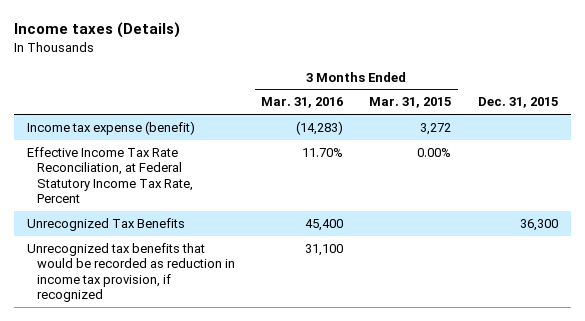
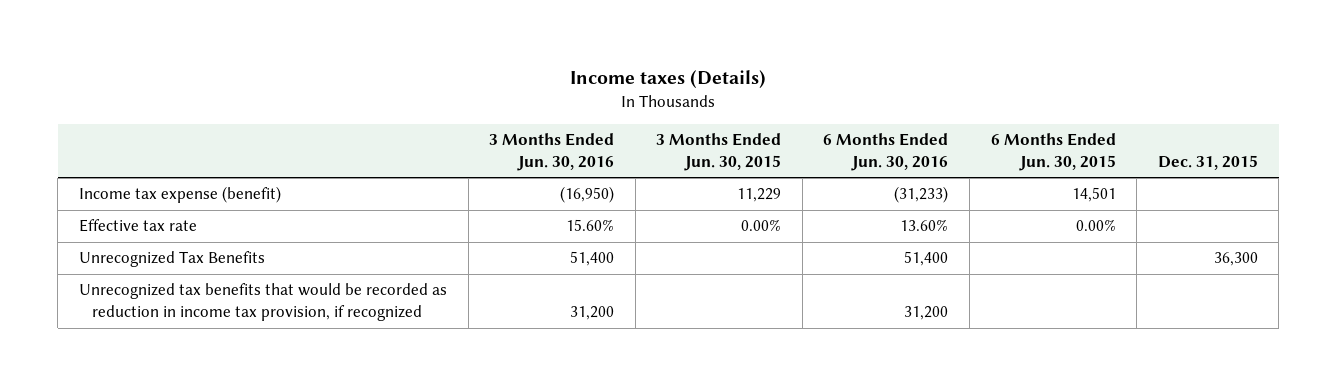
- | 3 Months Ended Mar. 31, 2016 | 3 Months Ended Mar. 31, 2015 | Dec. 31, 2015
+ | 3 Months Ended Jun. 30, 2016 | 3 Months Ended Jun. 30, 2015 | 6 Months Ended Jun. 30, 2016 | 6 Months Ended Jun. 30, 2015 | Dec. 31, 2015
- Effective Income Tax Rate Reconciliation, at Federal Statutory Income Tax Rate, Percent | 11.70% | 0.00% |
+ Effective tax rate | 15.60% | 0.00% | 13.60% | 0.00% |

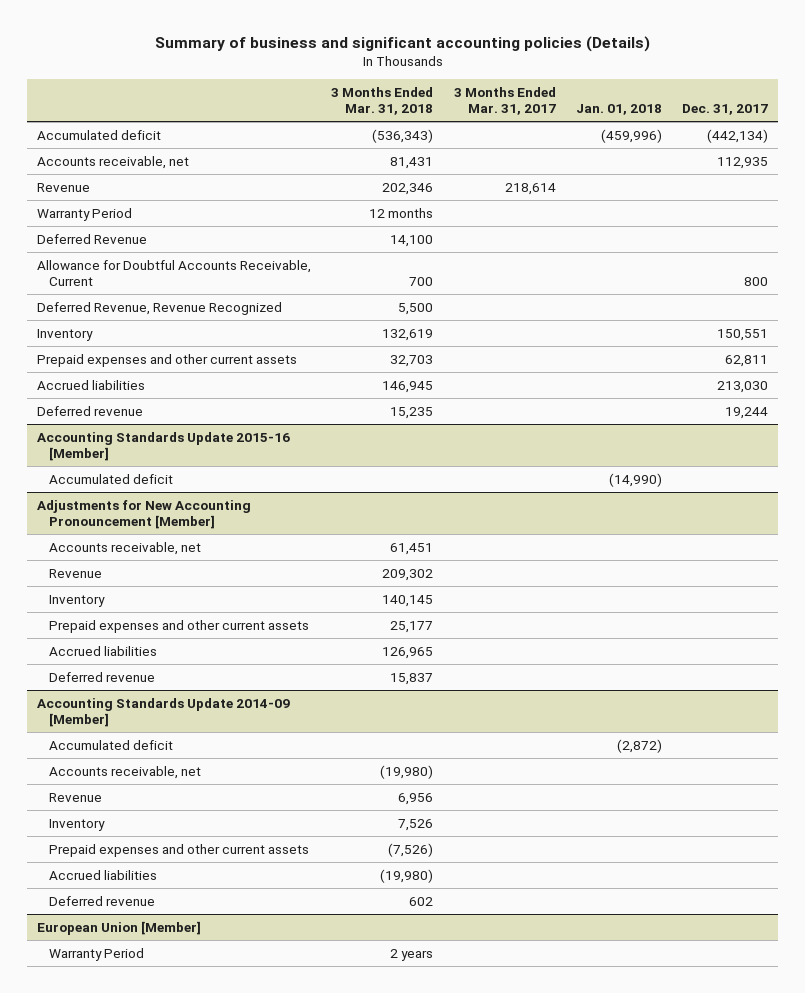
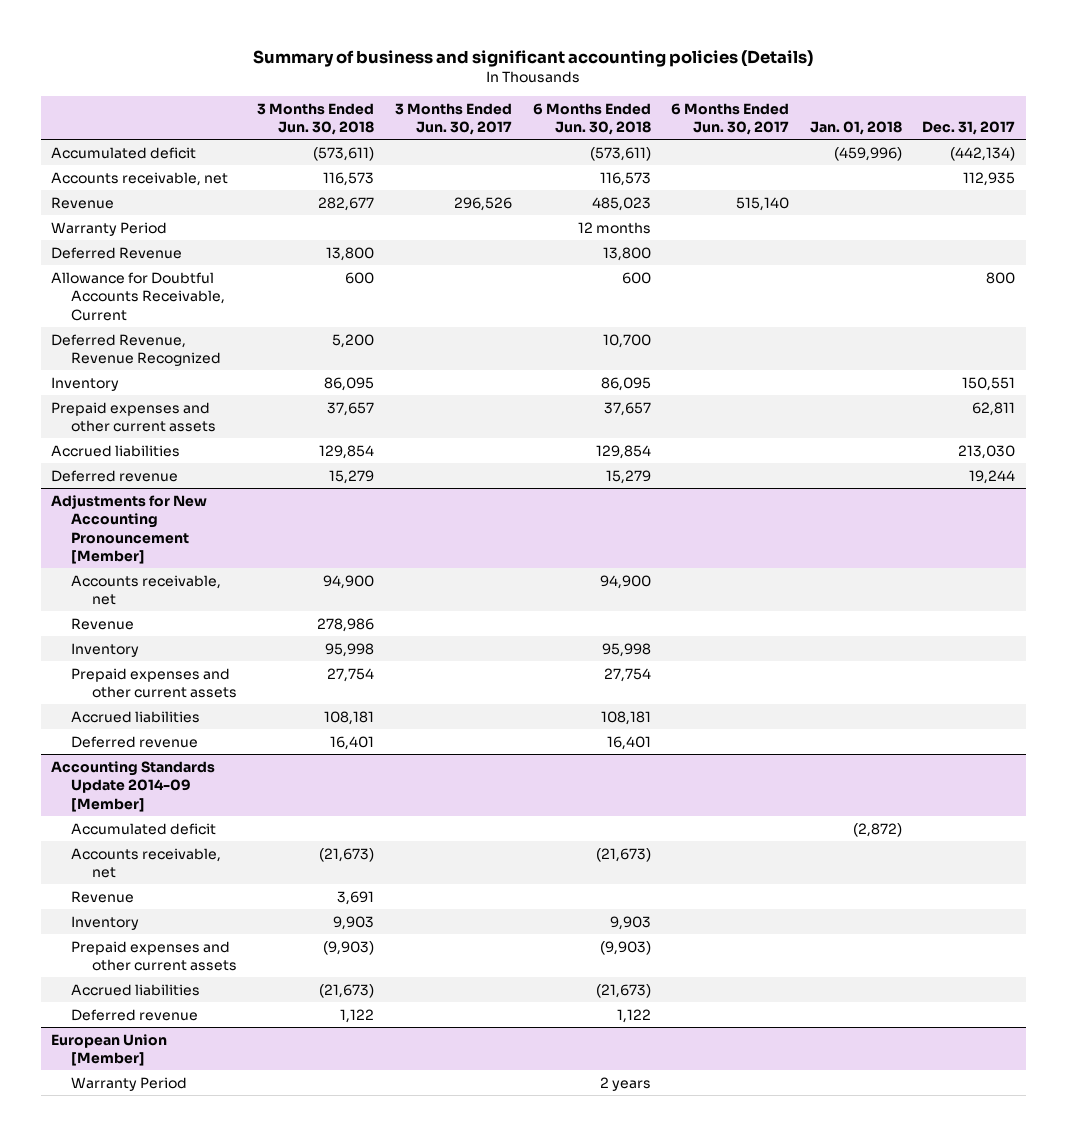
- | 3 Months Ended Mar. 31, 2018 | 3 Months Ended Mar. 31, 2017 | Jan. 01, 2018 | Dec. 31, 2017
+ | 3 Months Ended Jun. 30, 2018 | 3 Months Ended Jun. 30, 2017 | 6 Months Ended Jun. 30, 2018 | 6 Months Ended Jun. 30, 2017 | Jan. 01, 2018 | Dec. 31, 2017
- Accounting Standards Update 2015-16 [Member]
- Accumulated deficit | | | (14,990) |

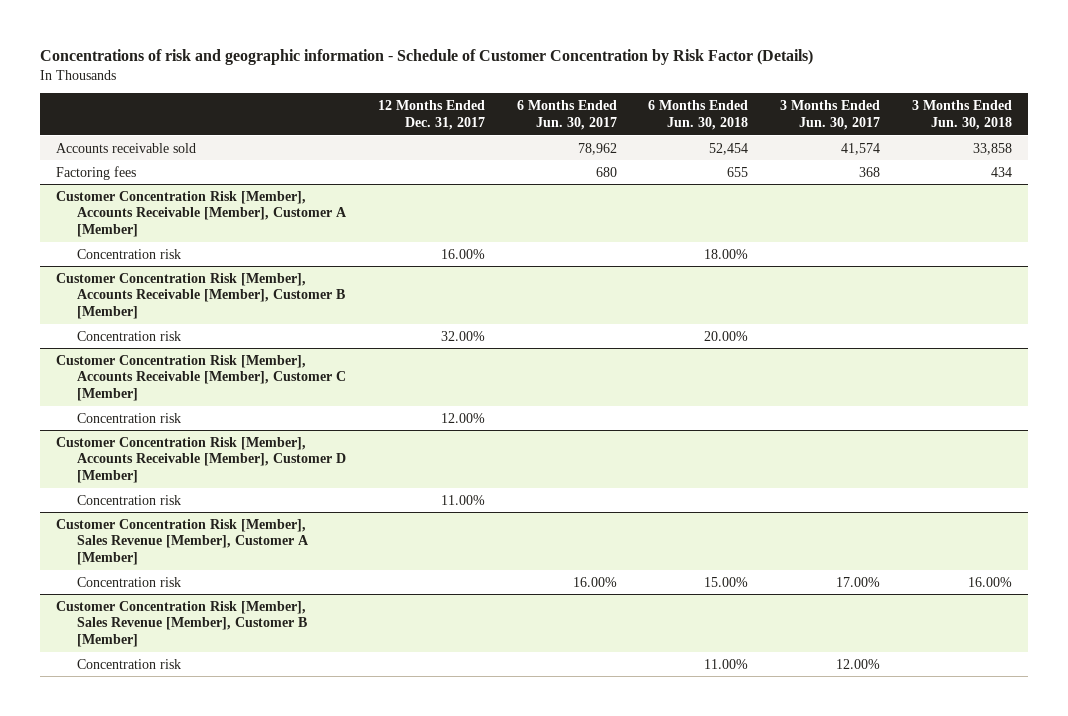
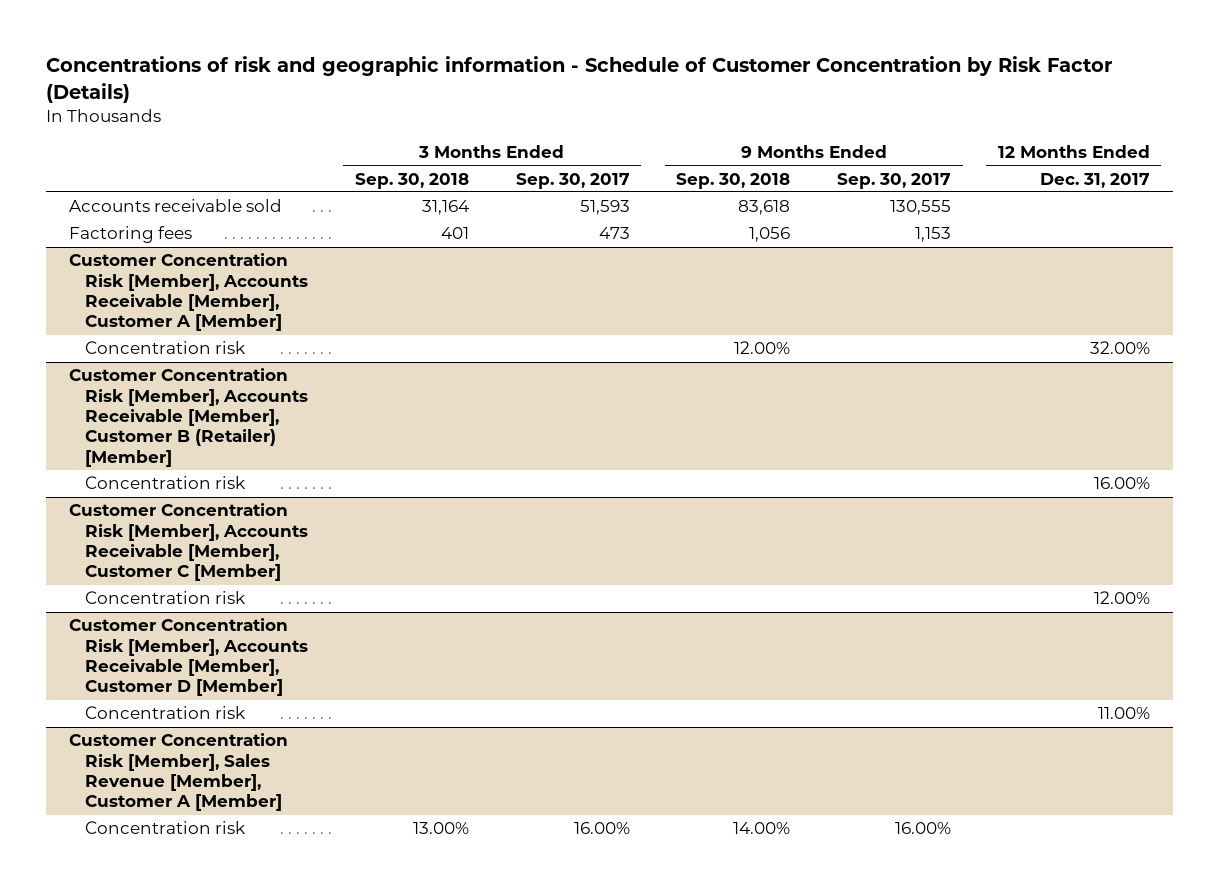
- | 12 Months Ended Dec. 31, 2017 | 6 Months Ended Jun. 30, 2017 | 6 Months Ended Jun. 30, 2018 | 3 Months Ended Jun. 30, 2017 | 3 Months Ended Jun. 30, 2018
+ | 3 Months Ended Sep. 30, 2018 | 3 Months Ended Sep. 30, 2017 | 9 Months Ended Sep. 30, 2018 | 9 Months Ended Sep. 30, 2017 | 12 Months Ended Dec. 31, 2017
@ Customer Concentration Risk [Member], Accounts Receivable [Member], Customer A [Member]
- Concentration risk | 16.00% | | 18.00% | |
- Customer Concentration Risk [Member], Accounts Receivable [Member], Customer B [Member]
- Concentration risk | 32.00% | | 20.00% | |
@ Customer Concentration Risk [Member], Accounts Receivable [Member], Customer A [Member]
+ Concentration risk | | | 12.00% | | 32.00%
+ Customer Concentration Risk [Member], Accounts Receivable [Member], Customer B (Retailer) [Member]
+ Concentration risk | | | | | 16.00%
- Customer Concentration Risk [Member], Sales Revenue [Member], Customer B [Member]
- Concentration risk | | | 11.00% | 12.00% |

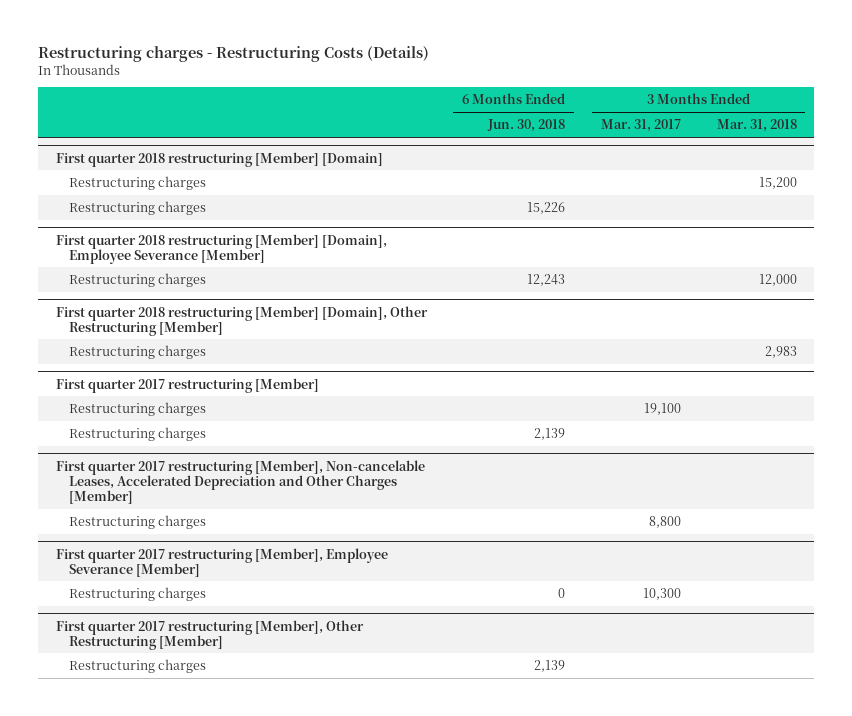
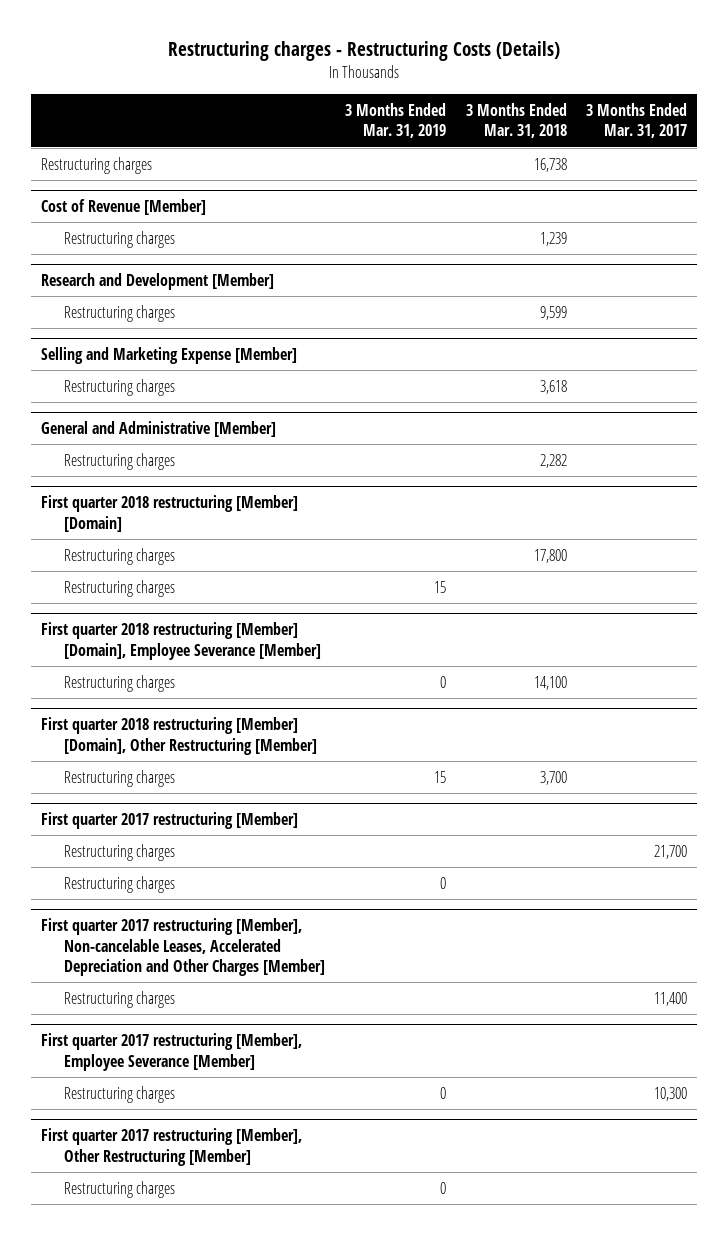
- | 6 Months Ended Jun. 30, 2018 | 3 Months Ended Mar. 31, 2017 | 3 Months Ended Mar. 31, 2018
+ | 3 Months Ended Mar. 31, 2019 | 3 Months Ended Mar. 31, 2018 | 3 Months Ended Mar. 31, 2017
+ Restructuring charges | | 16,738 |
+ Cost of Revenue [Member]
+ Restructuring charges | | 1,239 |
+ Research and Development [Member]
+ Restructuring charges | | 9,599 |
+ Selling and Marketing Expense [Member]
+ Restructuring charges | | 3,618 |
+ General and Administrative [Member]
+ Restructuring charges | | 2,282 |
@ First quarter 2018 restructuring [Member] [Domain]
- Restructuring charges | | | 15,200
+ Restructuring charges | | 17,800 |
@ First quarter 2018 restructuring [Member] [Domain], Employee Severance [Member]
- Restructuring charges | 12,243 | | 12,000
+ Restructuring charges | 0 | 14,100 |
@ First quarter 2018 restructuring [Member] [Domain], Other Restructuring [Member]
- Restructuring charges | | | 2,983
+ Restructuring charges | 15 | 3,700 |
@ First quarter 2017 restructuring [Member]
- Restructuring charges | | 19,100 |
+ Restructuring charges | | | 21,700
@ First quarter 2017 restructuring [Member], Non-cancelable Leases, Accelerated Depreciation and Other Charges [Member]
- Restructuring charges | | 8,800 |
+ Restructuring charges | | | 11,400

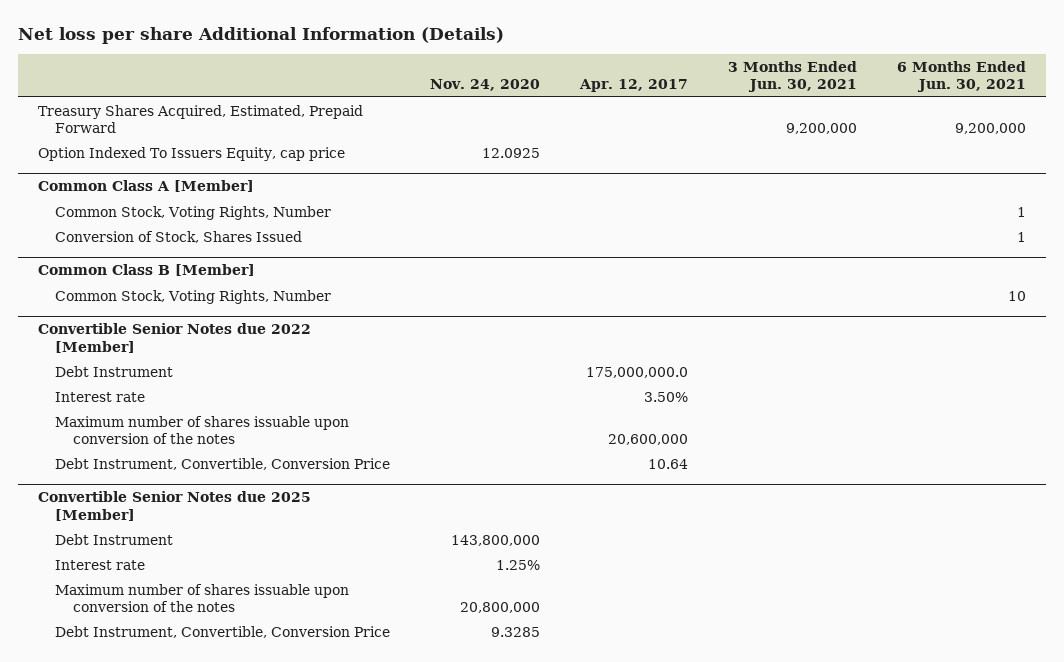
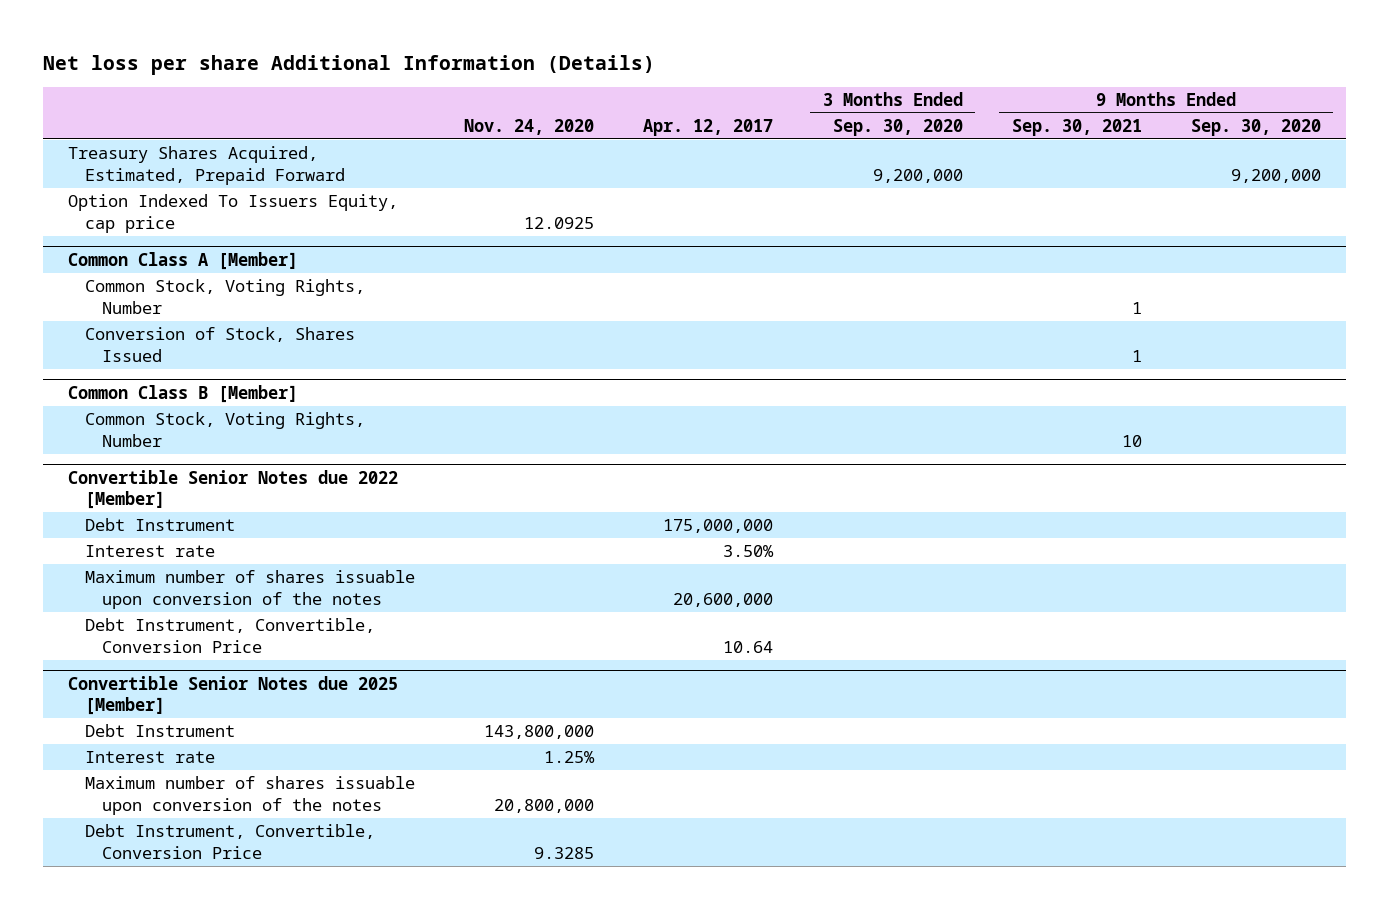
- | Nov. 24, 2020 | Apr. 12, 2017 | 3 Months Ended Jun. 30, 2021 | 6 Months Ended Jun. 30, 2021
+ | Nov. 24, 2020 | Apr. 12, 2017 | 3 Months Ended Sep. 30, 2020 | 9 Months Ended Sep. 30, 2021 | 9 Months Ended Sep. 30, 2020
@ Convertible Senior Notes due 2022 [Member]
- Debt Instrument | | 175,000,000.0 | |
+ Debt Instrument | | 175,000,000 | | |

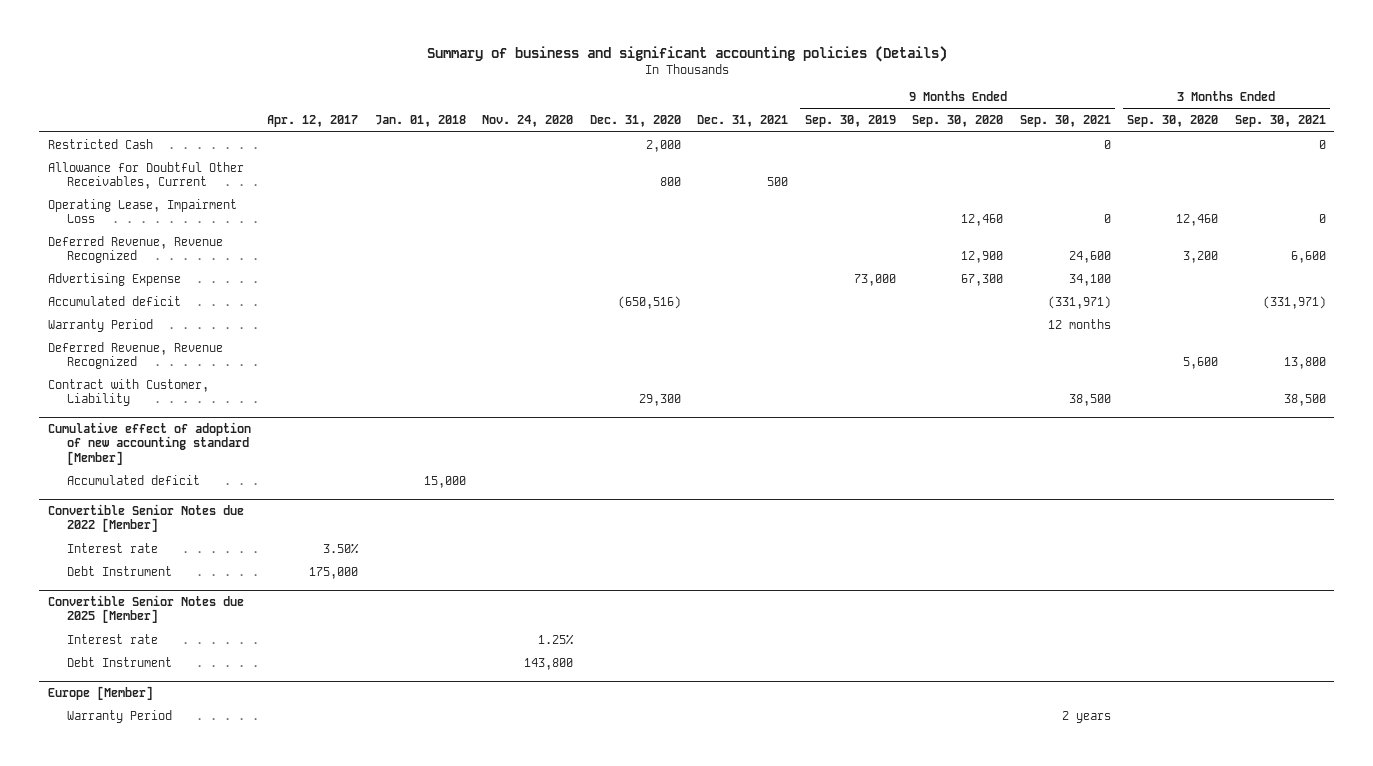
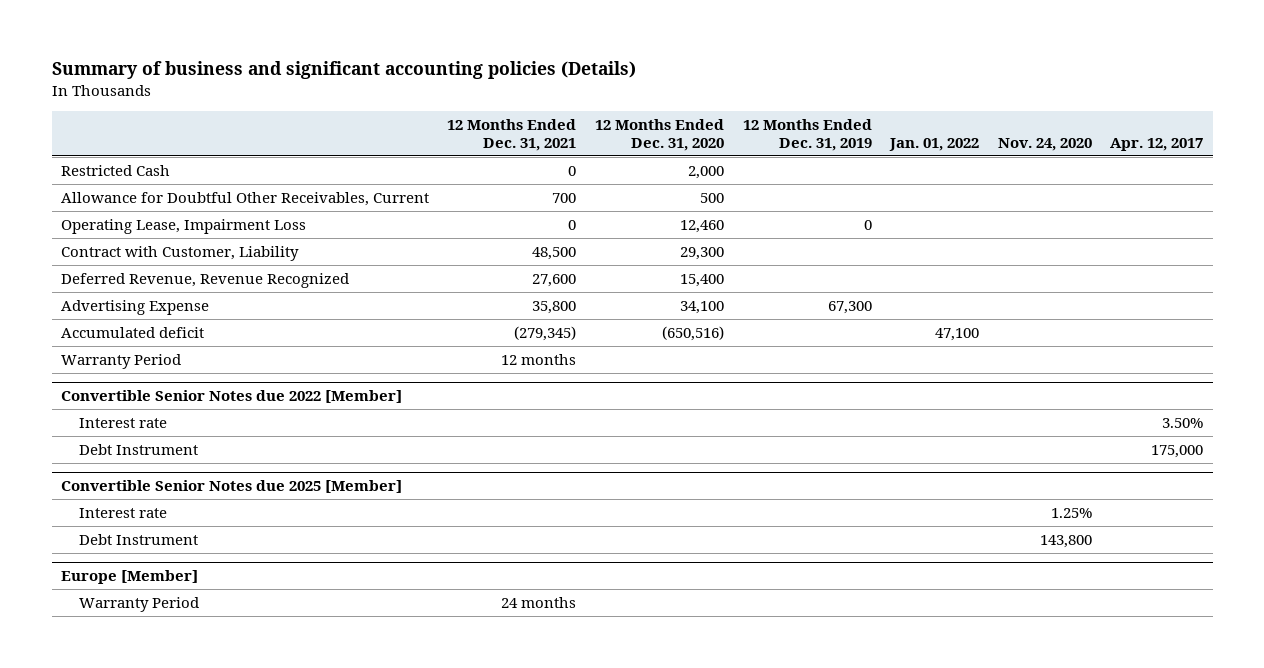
- | Apr. 12, 2017 | Jan. 01, 2018 | Nov. 24, 2020 | Dec. 31, 2020 | Dec. 31, 2021 | 9 Months Ended Sep. 30, 2019 | 9 Months Ended Sep. 30, 2020 | 9 Months Ended Sep. 30, 2021 | 3 Months Ended Sep. 30, 2020 | 3 Months Ended Sep. 30, 2021
+ | 12 Months Ended Dec. 31, 2021 | 12 Months Ended Dec. 31, 2020 | 12 Months Ended Dec. 31, 2019 | Jan. 01, 2022 | Nov. 24, 2020 | Apr. 12, 2017
moved up: Contract with Customer, Liability | 48,500 | 29,300 | | | |
- Deferred Revenue, Revenue Recognized | | | | | | | | | 5,600 | 13,800
- Cumulative effect of adoption of new accounting standard [Member]
- Accumulated deficit | | 15,000 | | | | | | | |

